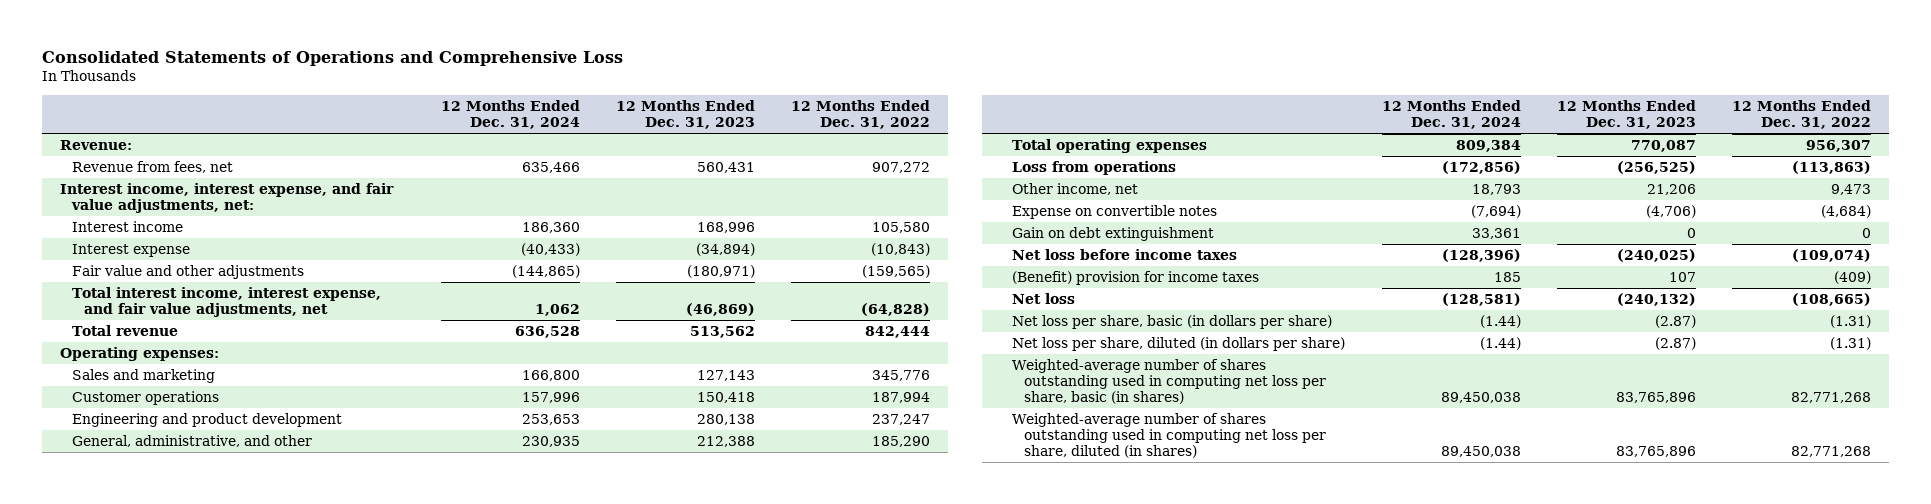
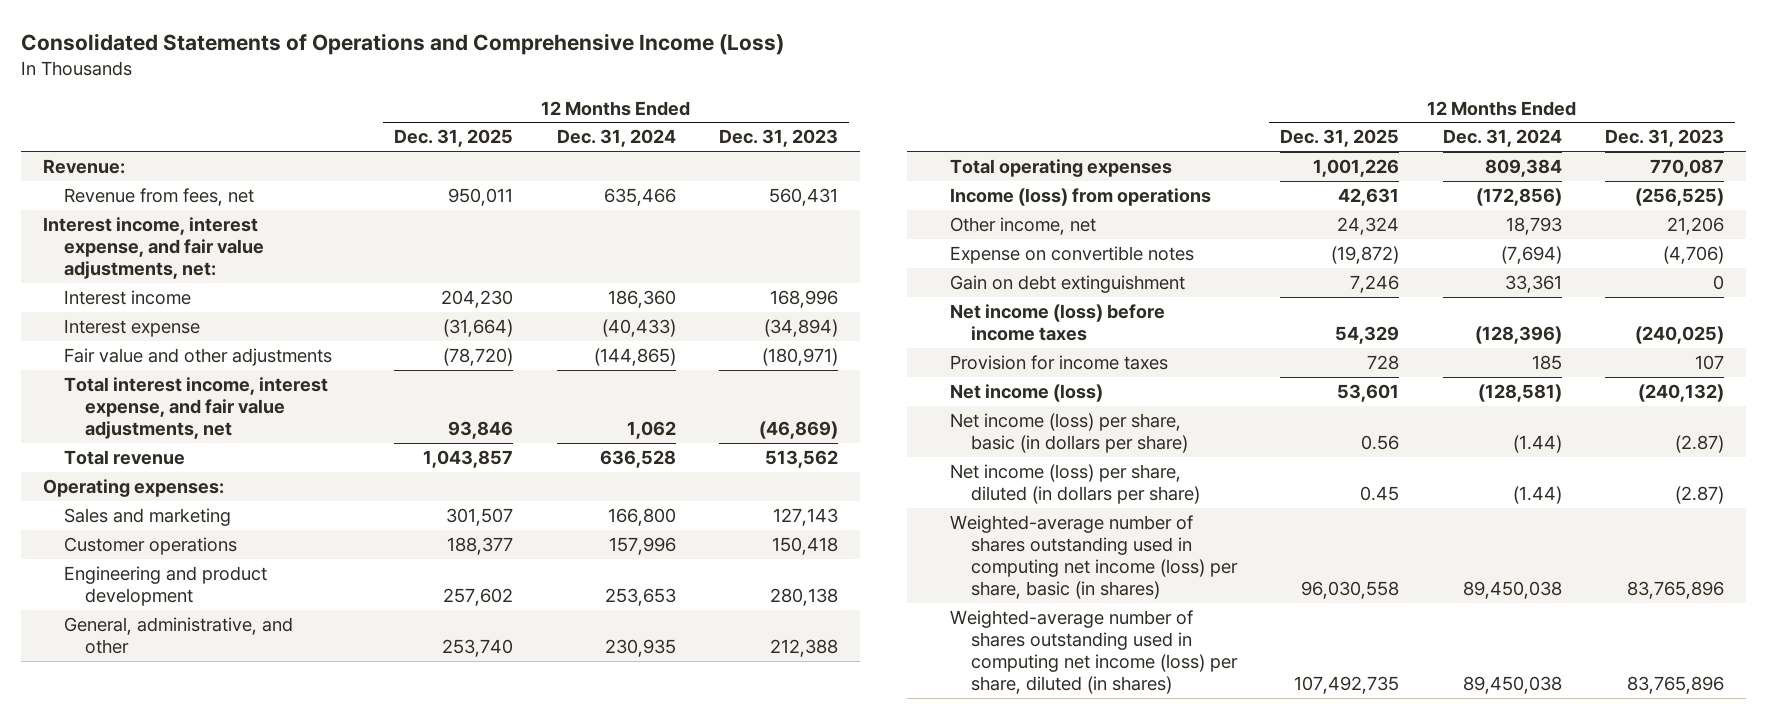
- Consolidated Statements of Operations and Comprehensive Loss
+ Consolidated Statements of Operations and Comprehensive Income (Loss)
- | 12 Months Ended Dec. 31, 2024 | 12 Months Ended Dec. 31, 2023 | 12 Months Ended Dec. 31, 2022
+ | 12 Months Ended Dec. 31, 2025 | 12 Months Ended Dec. 31, 2024 | 12 Months Ended Dec. 31, 2023
- Loss from operations | (172,856) | (256,525) | (113,863)
+ Income (loss) from operations | 42,631 | (172,856) | (256,525)
- Net loss before income taxes | (128,396) | (240,025) | (109,074)
- (Benefit) provision for income taxes | 185 | 107 | (409)
- Net loss | (128,581) | (240,132) | (108,665)
- Net loss per share, basic (in dollars per share) | (1.44) | (2.87) | (1.31)
- Net loss per share, diluted (in dollars per share) | (1.44) | (2.87) | (1.31)
- Weighted-average number of shares outstanding used in computing net loss per share, basic (in shares) | 89,450,038 | 83,765,896 | 82,771,268
- Weighted-average number of shares outstanding used in computing net loss per share, diluted (in shares) | 89,450,038 | 83,765,896 | 82,771,268
+ Net income (loss) before income taxes | 54,329 | (128,396) | (240,025)
+ Provision for income taxes | 728 | 185 | 107
+ Net income (loss) | 53,601 | (128,581) | (240,132)
+ Net income (loss) per share, basic (in dollars per share) | 0.56 | (1.44) | (2.87)
+ Net income (loss) per share, diluted (in dollars per share) | 0.45 | (1.44) | (2.87)
+ Weighted-average number of shares outstanding used in computing net income (loss) per share, basic (in shares) | 96,030,558 | 89,450,038 | 83,765,896
+ Weighted-average number of shares outstanding used in computing net income (loss) per share, diluted (in shares) | 107,492,735 | 89,450,038 | 83,765,896

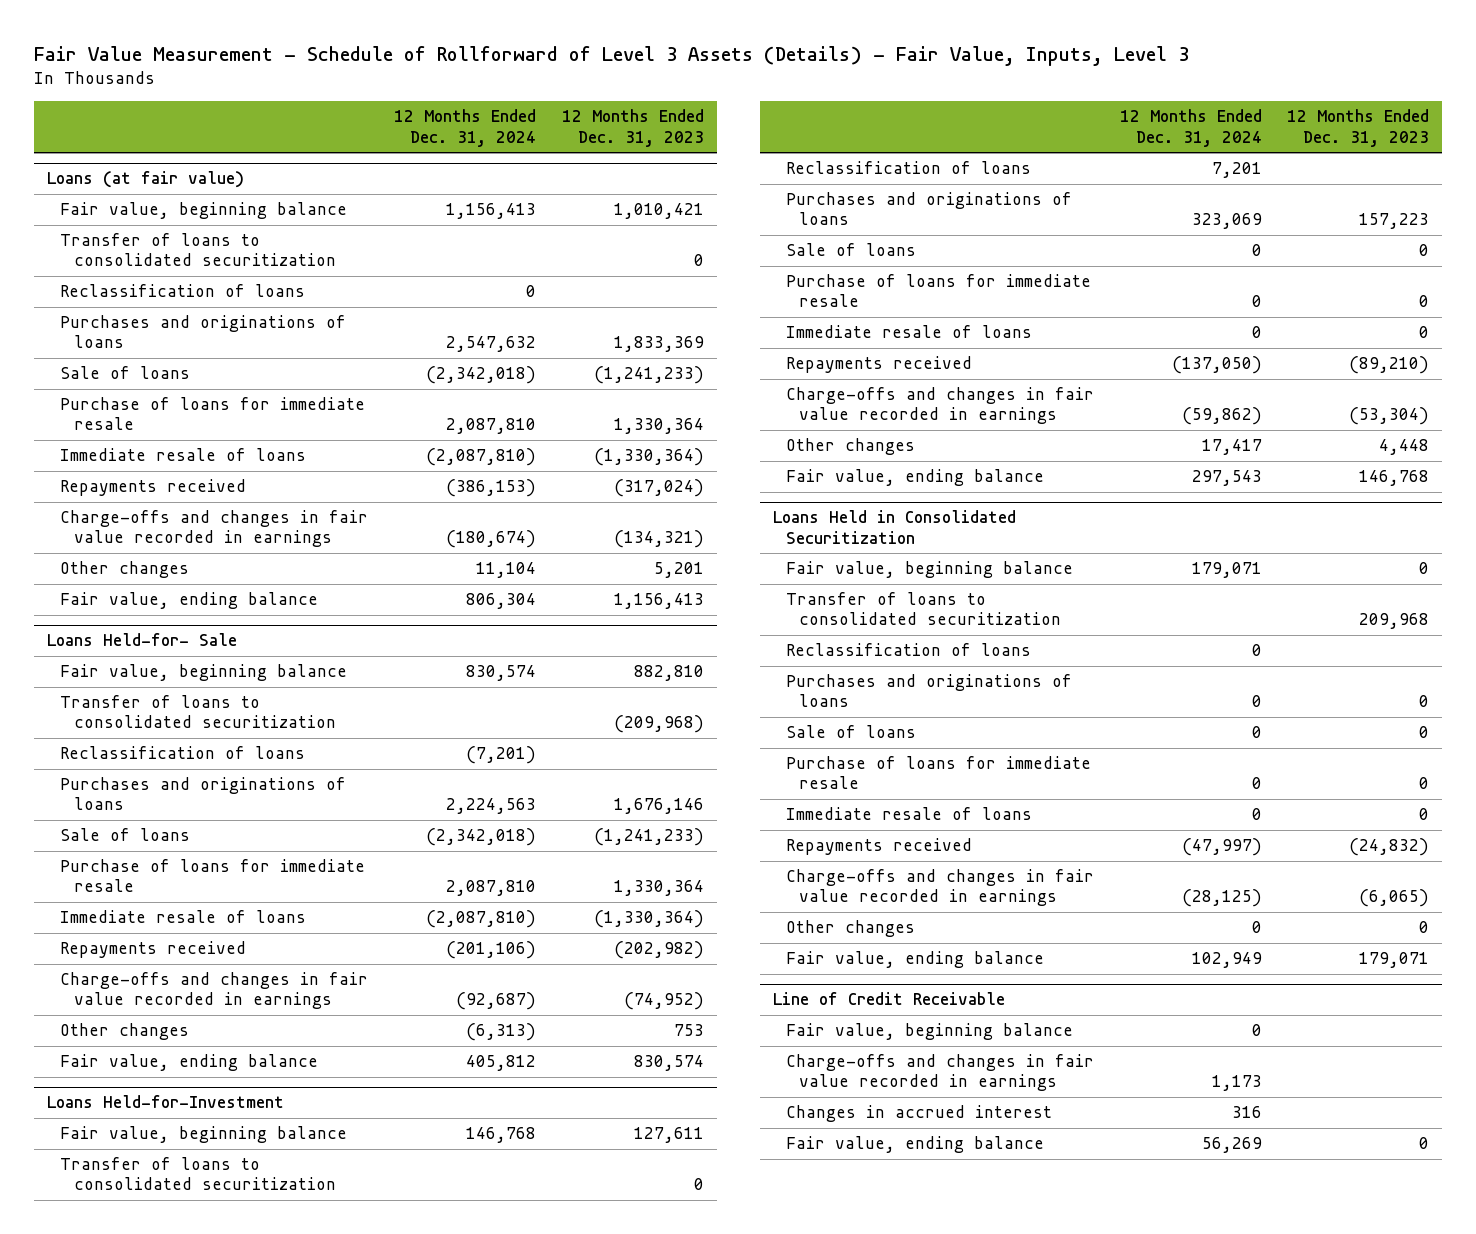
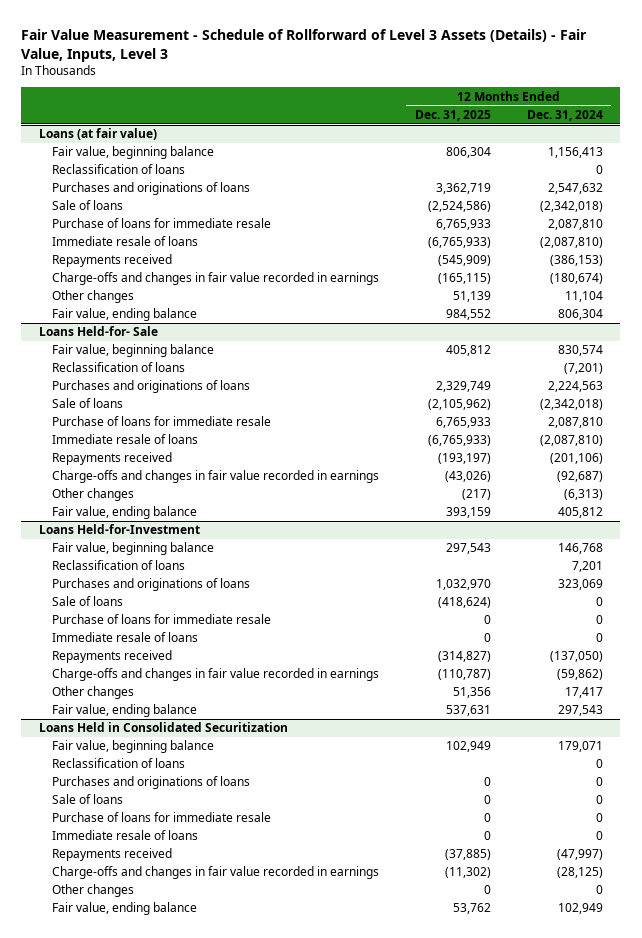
- | 12 Months Ended Dec. 31, 2024 | 12 Months Ended Dec. 31, 2023
+ | 12 Months Ended Dec. 31, 2025 | 12 Months Ended Dec. 31, 2024
@ Loans (at fair value)
- Transfer of loans to consolidated securitization | | 0
@ Loans Held-for- Sale
- Transfer of loans to consolidated securitization | | (209,968)
@ Loans Held-for-Investment
- Transfer of loans to consolidated securitization | | 0
@ Loans Held in Consolidated Securitization
- Transfer of loans to consolidated securitization | | 209,968
- Line of Credit Receivable
- Fair value, beginning balance | 0 |
- Charge-offs and changes in fair value recorded in earnings | 1,173 |
- Changes in accrued interest | 316 |
- Fair value, ending balance | 56,269 | 0

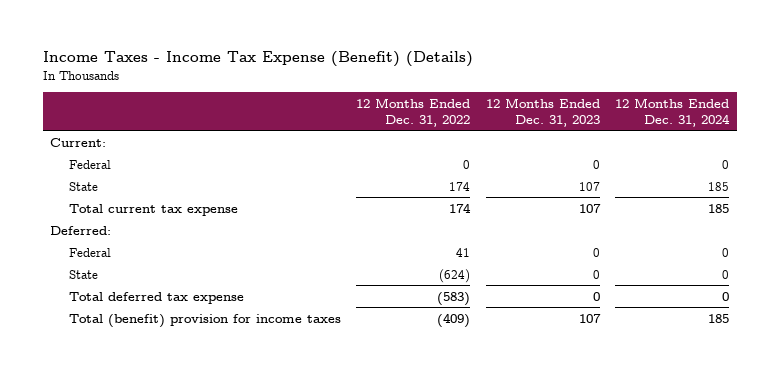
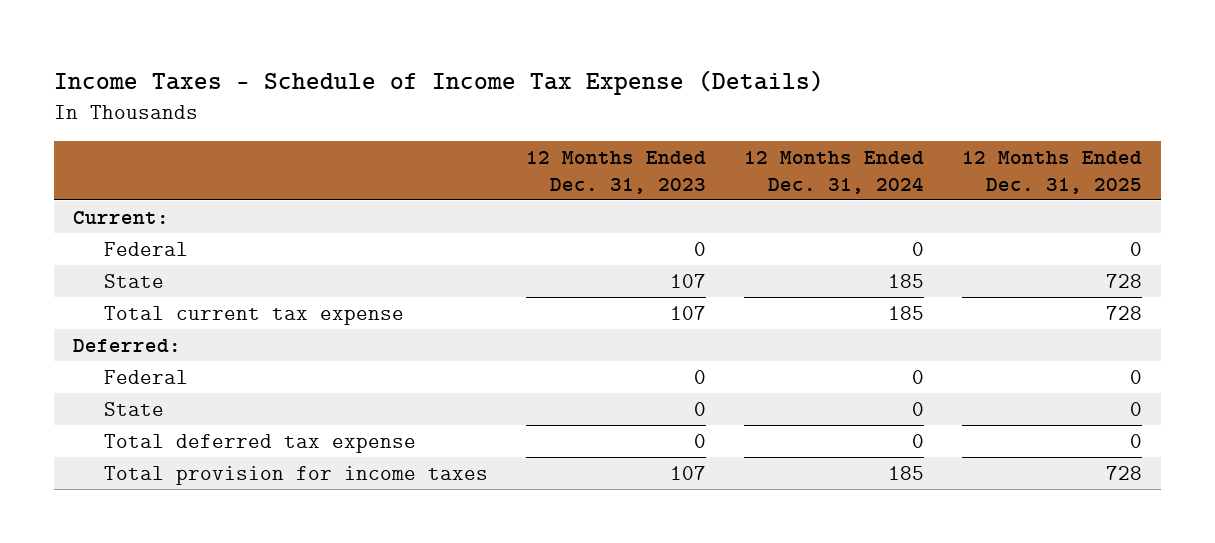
- Income Taxes - Income Tax Expense (Benefit) (Details)
+ Income Taxes - Schedule of Income Tax Expense (Details)
- | 12 Months Ended Dec. 31, 2022 | 12 Months Ended Dec. 31, 2023 | 12 Months Ended Dec. 31, 2024
+ | 12 Months Ended Dec. 31, 2023 | 12 Months Ended Dec. 31, 2024 | 12 Months Ended Dec. 31, 2025
- Total (benefit) provision for income taxes | (409) | 107 | 185
+ Total provision for income taxes | 107 | 185 | 728

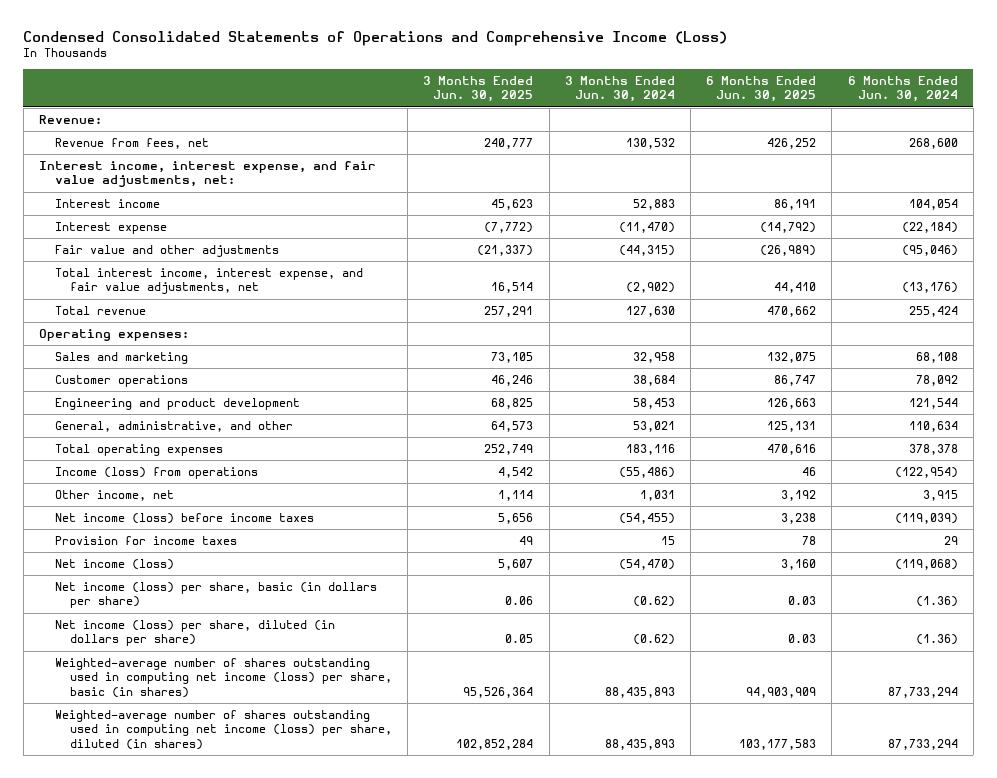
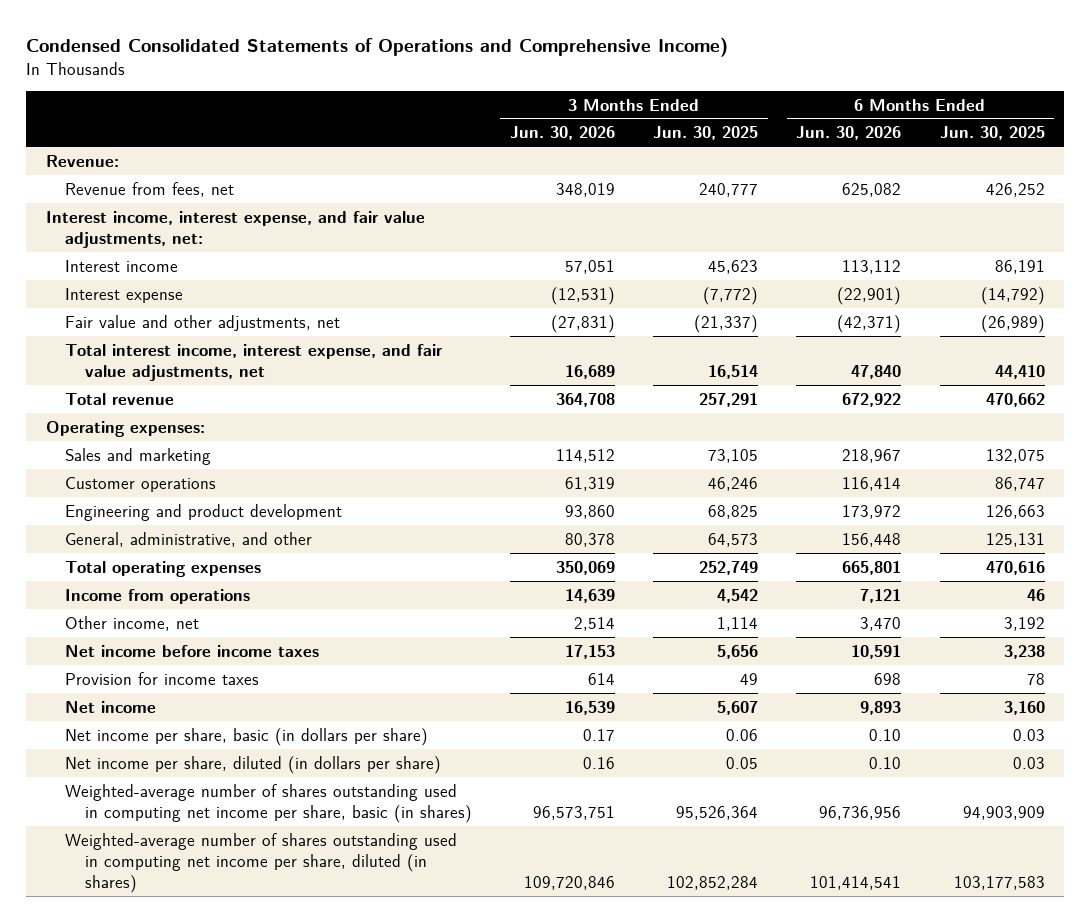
- Condensed Consolidated Statements of Operations and Comprehensive Income (Loss)
+ Condensed Consolidated Statements of Operations and Comprehensive Income)
- | 3 Months Ended Jun. 30, 2025 | 3 Months Ended Jun. 30, 2024 | 6 Months Ended Jun. 30, 2025 | 6 Months Ended Jun. 30, 2024
+ | 3 Months Ended Jun. 30, 2026 | 3 Months Ended Jun. 30, 2025 | 6 Months Ended Jun. 30, 2026 | 6 Months Ended Jun. 30, 2025
- Fair value and other adjustments | (21,337) | (44,315) | (26,989) | (95,046)
+ Fair value and other adjustments, net | (27,831) | (21,337) | (42,371) | (26,989)
- Income (loss) from operations | 4,542 | (55,486) | 46 | (122,954)
+ Income from operations | 14,639 | 4,542 | 7,121 | 46
- Net income (loss) before income taxes | 5,656 | (54,455) | 3,238 | (119,039)
+ Net income before income taxes | 17,153 | 5,656 | 10,591 | 3,238
- Net income (loss) | 5,607 | (54,470) | 3,160 | (119,068)
- Net income (loss) per share, basic (in dollars per share) | 0.06 | (0.62) | 0.03 | (1.36)
- Net income (loss) per share, diluted (in dollars per share) | 0.05 | (0.62) | 0.03 | (1.36)
- Weighted-average number of shares outstanding used in computing net income (loss) per share, basic (in shares) | 95,526,364 | 88,435,893 | 94,903,909 | 87,733,294
- Weighted-average number of shares outstanding used in computing net income (loss) per share, diluted (in shares) | 102,852,284 | 88,435,893 | 103,177,583 | 87,733,294
+ Net income | 16,539 | 5,607 | 9,893 | 3,160
+ Net income per share, basic (in dollars per share) | 0.17 | 0.06 | 0.10 | 0.03
+ Net income per share, diluted (in dollars per share) | 0.16 | 0.05 | 0.10 | 0.03
+ Weighted-average number of shares outstanding used in computing net income per share, basic (in shares) | 96,573,751 | 95,526,364 | 96,736,956 | 94,903,909
+ Weighted-average number of shares outstanding used in computing net income per share, diluted (in shares) | 109,720,846 | 102,852,284 | 101,414,541 | 103,177,583

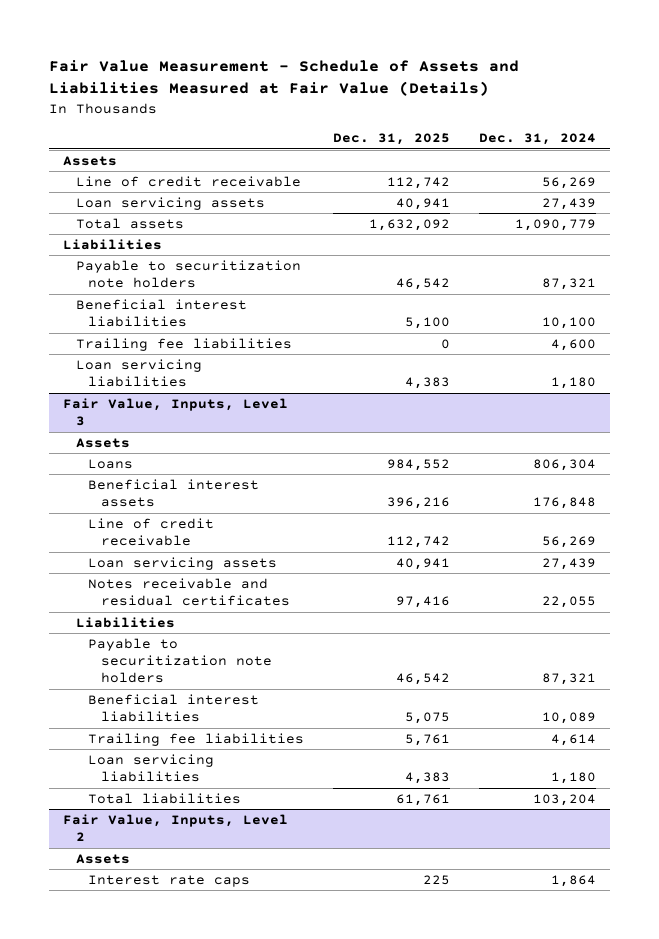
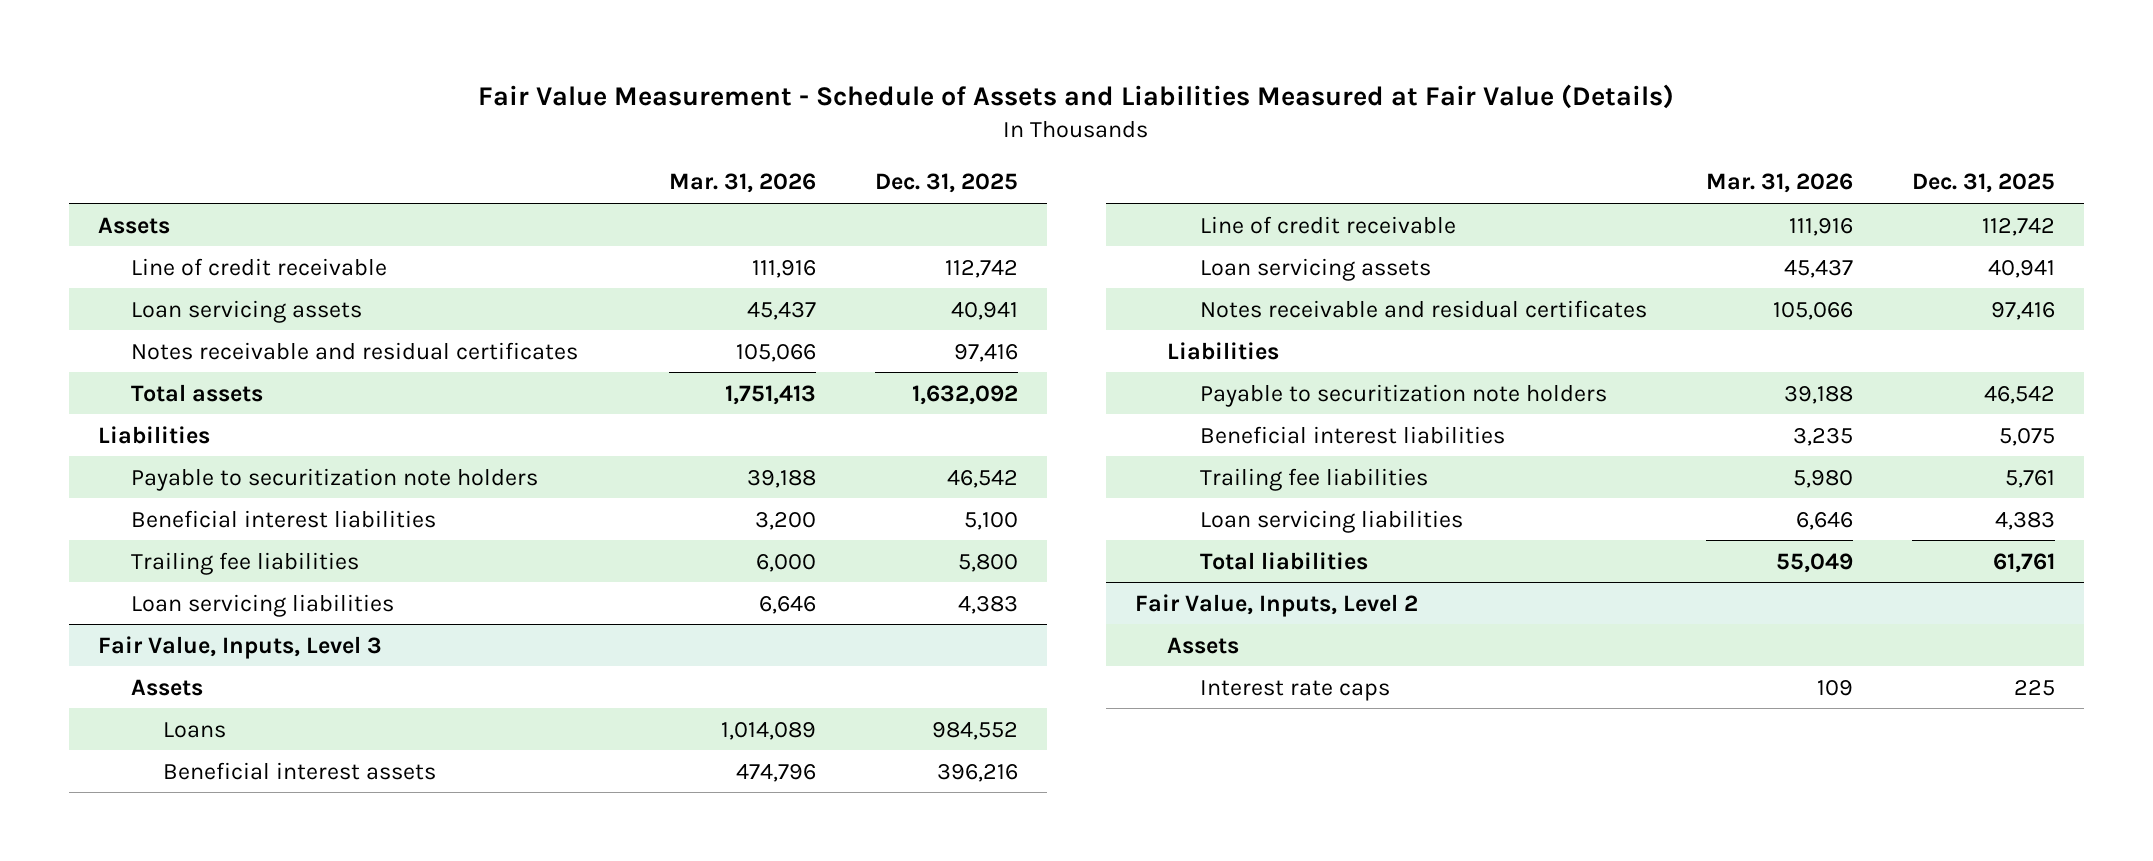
- | Dec. 31, 2025 | Dec. 31, 2024
+ | Mar. 31, 2026 | Dec. 31, 2025
+ Notes receivable and residual certificates | 105,066 | 97,416
- Trailing fee liabilities | 0 | 4,600
+ Trailing fee liabilities | 6,000 | 5,800

